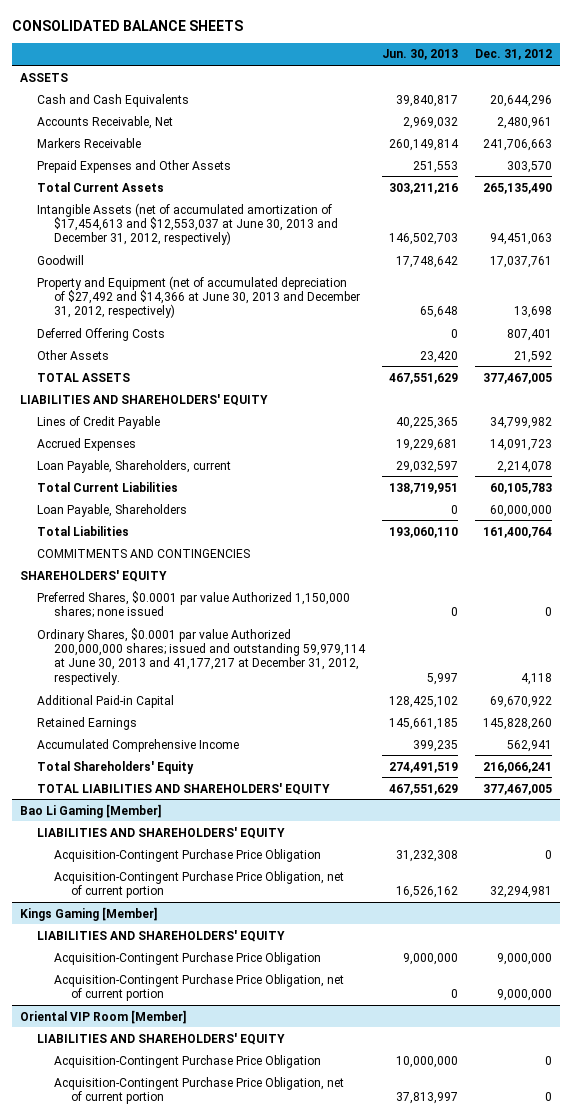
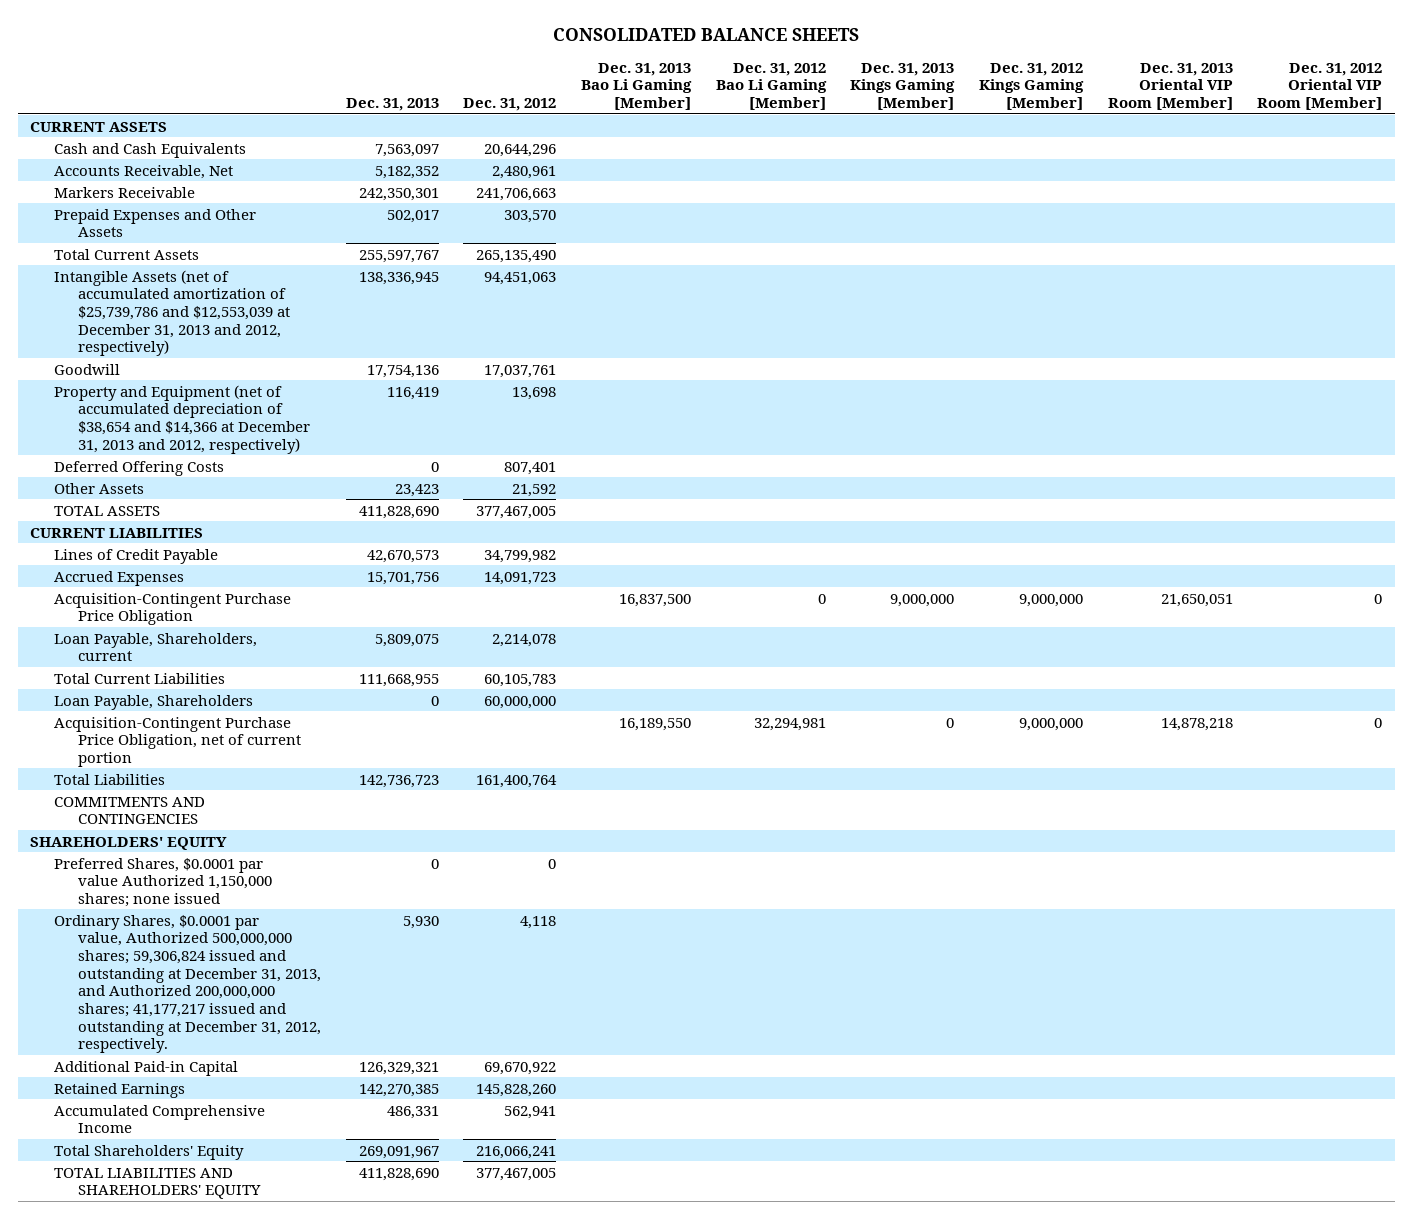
- | Jun. 30, 2013 | Dec. 31, 2012
+ | Dec. 31, 2013 | Dec. 31, 2012 | Dec. 31, 2013 Bao Li Gaming [Member] | Dec. 31, 2012 Bao Li Gaming [Member] | Dec. 31, 2013 Kings Gaming [Member] | Dec. 31, 2012 Kings Gaming [Member] | Dec. 31, 2013 Oriental VIP Room [Member] | Dec. 31, 2012 Oriental VIP Room [Member]
- ASSETS
+ CURRENT ASSETS
- Intangible Assets (net of accumulated amortization of $17,454,613 and $12,553,037 at June 30, 2013 and December 31, 2012, respectively) | 146,502,703 | 94,451,063
+ Intangible Assets (net of accumulated amortization of $25,739,786 and $12,553,039 at December 31, 2013 and 2012, respectively) | 138,336,945 | 94,451,063 | | | | | |
- Property and Equipment (net of accumulated depreciation of $27,492 and $14,366 at June 30, 2013 and December 31, 2012, respectively) | 65,648 | 13,698
+ Property and Equipment (net of accumulated depreciation of $38,654 and $14,366 at December 31, 2013 and 2012, respectively) | 116,419 | 13,698 | | | | | |
- LIABILITIES AND SHAREHOLDERS' EQUITY
+ CURRENT LIABILITIES
+ Acquisition-Contingent Purchase Price Obligation | | | 16,837,500 | 0 | 9,000,000 | 9,000,000 | 21,650,051 | 0
+ Acquisition-Contingent Purchase Price Obligation, net of current portion | | | 16,189,550 | 32,294,981 | 0 | 9,000,000 | 14,878,218 | 0
- Ordinary Shares, $0.0001 par value Authorized 200,000,000 shares; issued and outstanding 59,979,114 at June 30, 2013 and 41,177,217 at December 31, 2012, respectively. | 5,997 | 4,118
+ Ordinary Shares, $0.0001 par value, Authorized 500,000,000 shares; 59,306,824 issued and outstanding at December 31, 2013, and Authorized 200,000,000 shares; 41,177,217 issued and outstanding at December 31, 2012, respectively. | 5,930 | 4,118 | | | | | |
- Bao Li Gaming [Member]
- LIABILITIES AND SHAREHOLDERS' EQUITY
- Acquisition-Contingent Purchase Price Obligation | 31,232,308 | 0
- Acquisition-Contingent Purchase Price Obligation, net of current portion | 16,526,162 | 32,294,981
- Kings Gaming [Member]
- LIABILITIES AND SHAREHOLDERS' EQUITY
- Acquisition-Contingent Purchase Price Obligation | 9,000,000 | 9,000,000
- Acquisition-Contingent Purchase Price Obligation, net of current portion | 0 | 9,000,000
- Oriental VIP Room [Member]
- LIABILITIES AND SHAREHOLDERS' EQUITY
- Acquisition-Contingent Purchase Price Obligation | 10,000,000 | 0
- Acquisition-Contingent Purchase Price Obligation, net of current portion | 37,813,997 | 0

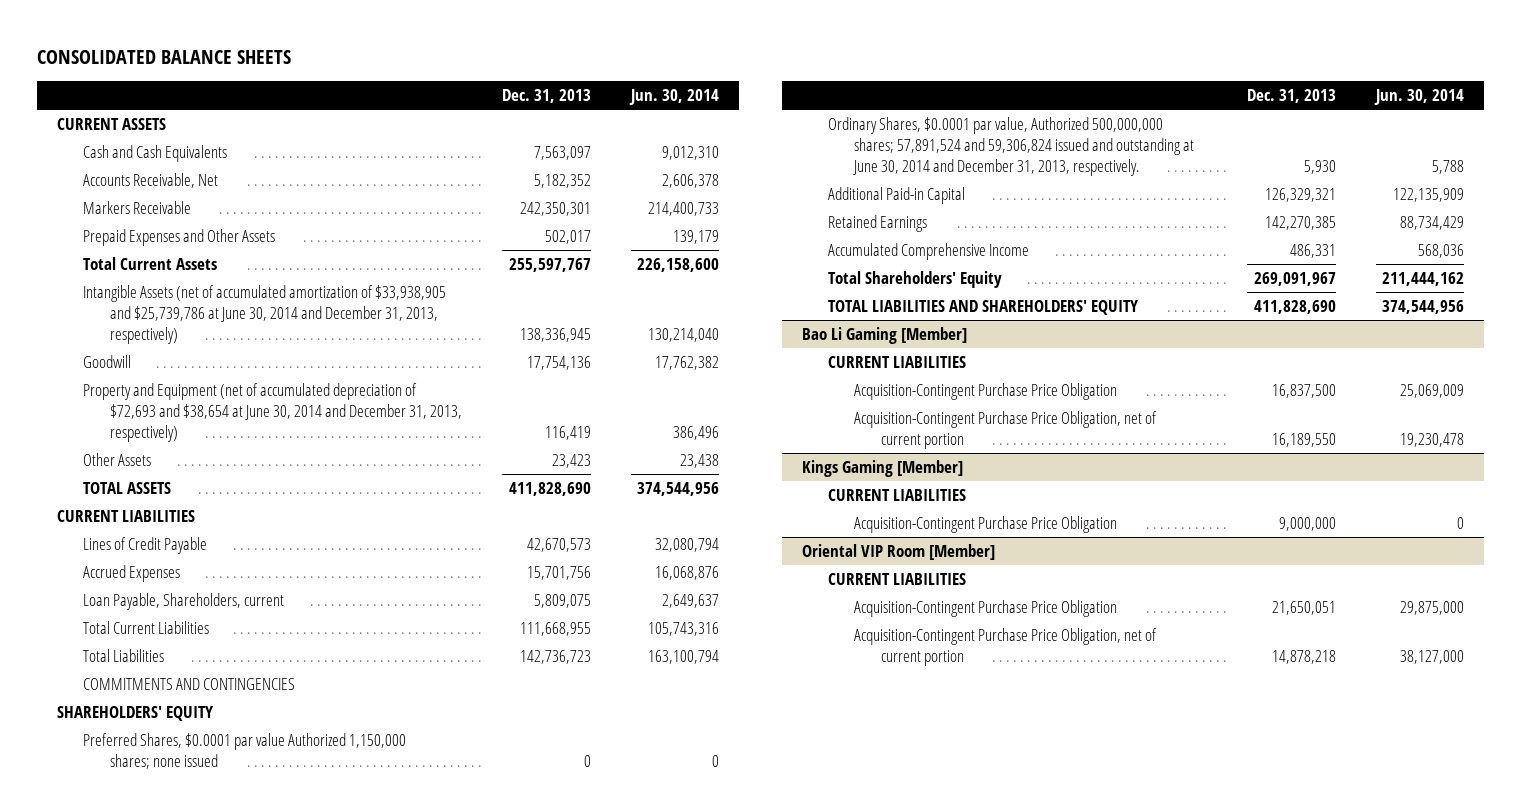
- | Dec. 31, 2013 | Dec. 31, 2012 | Dec. 31, 2013 Bao Li Gaming [Member] | Dec. 31, 2012 Bao Li Gaming [Member] | Dec. 31, 2013 Kings Gaming [Member] | Dec. 31, 2012 Kings Gaming [Member] | Dec. 31, 2013 Oriental VIP Room [Member] | Dec. 31, 2012 Oriental VIP Room [Member]
+ | Dec. 31, 2013 | Jun. 30, 2014
- Intangible Assets (net of accumulated amortization of $25,739,786 and $12,553,039 at December 31, 2013 and 2012, respectively) | 138,336,945 | 94,451,063 | | | | | |
+ Intangible Assets (net of accumulated amortization of $33,938,905 and $25,739,786 at June 30, 2014 and December 31, 2013, respectively) | 138,336,945 | 130,214,040
- Property and Equipment (net of accumulated depreciation of $38,654 and $14,366 at December 31, 2013 and 2012, respectively) | 116,419 | 13,698 | | | | | |
- Deferred Offering Costs | 0 | 807,401 | | | | | |
+ Property and Equipment (net of accumulated depreciation of $72,693 and $38,654 at June 30, 2014 and December 31, 2013, respectively) | 116,419 | 386,496
- Acquisition-Contingent Purchase Price Obligation | | | 16,837,500 | 0 | 9,000,000 | 9,000,000 | 21,650,051 | 0
- Loan Payable, Shareholders | 0 | 60,000,000 | | | | | |
- Acquisition-Contingent Purchase Price Obligation, net of current portion | | | 16,189,550 | 32,294,981 | 0 | 9,000,000 | 14,878,218 | 0
- Ordinary Shares, $0.0001 par value, Authorized 500,000,000 shares; 59,306,824 issued and outstanding at December 31, 2013, and Authorized 200,000,000 shares; 41,177,217 issued and outstanding at December 31, 2012, respectively. | 5,930 | 4,118 | | | | | |
+ Ordinary Shares, $0.0001 par value, Authorized 500,000,000 shares; 57,891,524 and 59,306,824 issued and outstanding at June 30, 2014 and December 31, 2013, respectively. | 5,930 | 5,788
+ Bao Li Gaming [Member]
+ CURRENT LIABILITIES
+ Acquisition-Contingent Purchase Price Obligation | 16,837,500 | 25,069,009
+ Acquisition-Contingent Purchase Price Obligation, net of current portion | 16,189,550 | 19,230,478
+ Kings Gaming [Member]
+ CURRENT LIABILITIES
+ Acquisition-Contingent Purchase Price Obligation | 9,000,000 | 0
+ Oriental VIP Room [Member]
+ CURRENT LIABILITIES
+ Acquisition-Contingent Purchase Price Obligation | 21,650,051 | 29,875,000
+ Acquisition-Contingent Purchase Price Obligation, net of current portion | 14,878,218 | 38,127,000

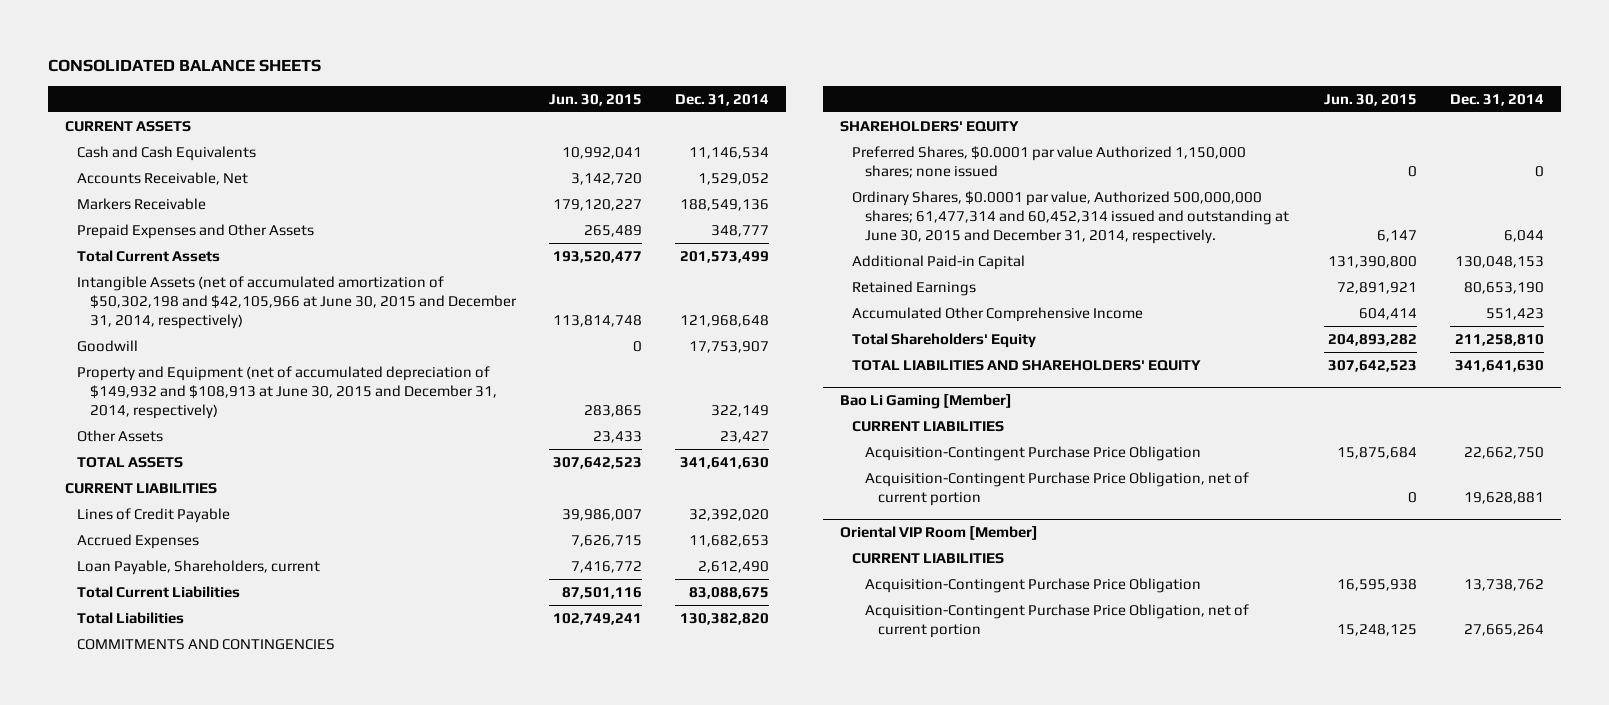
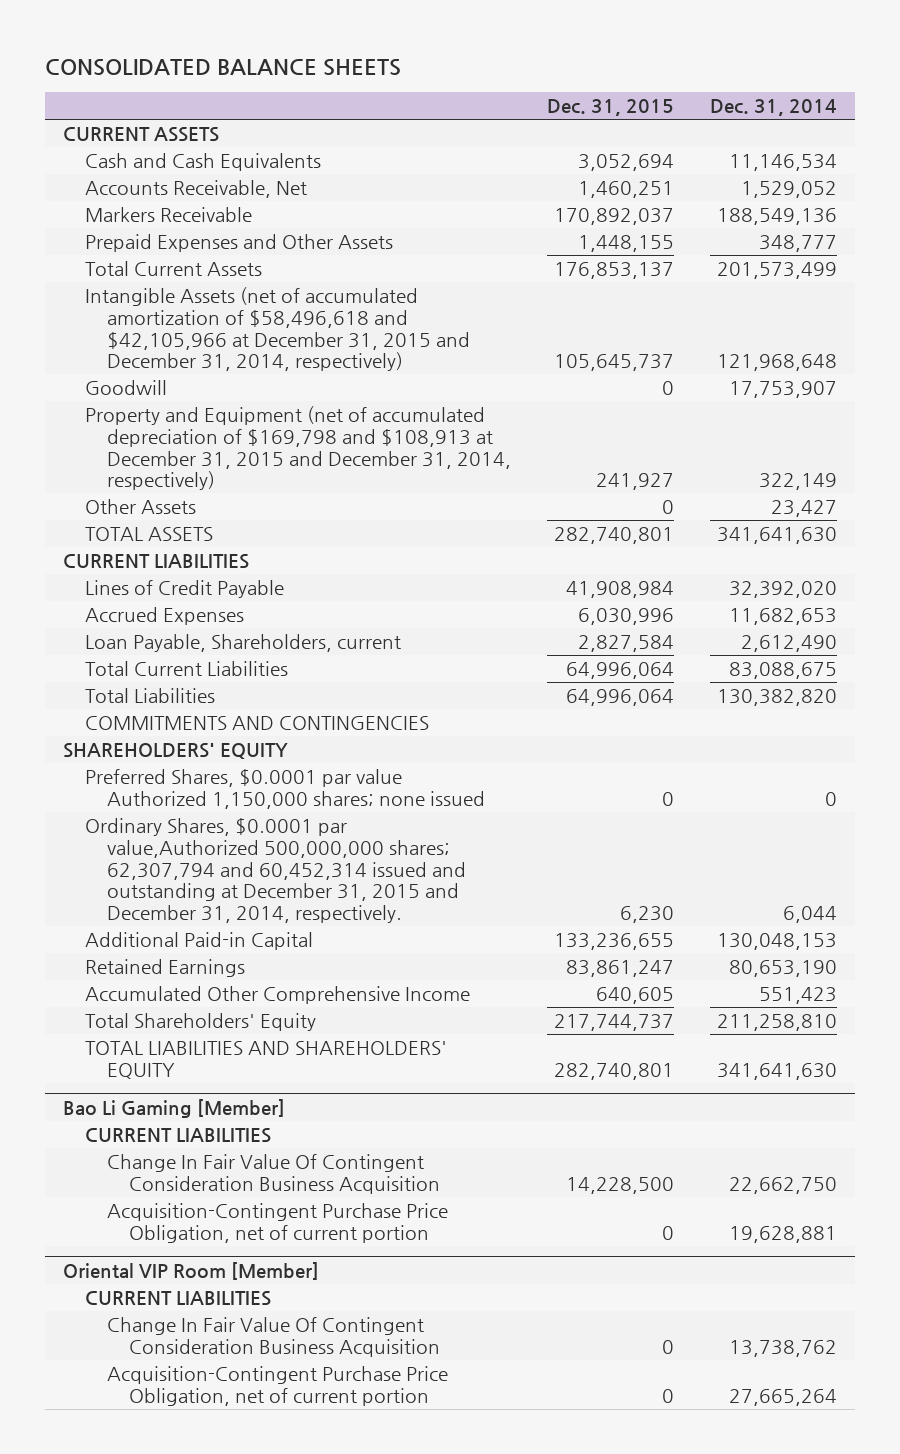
- | Jun. 30, 2015 | Dec. 31, 2014
+ | Dec. 31, 2015 | Dec. 31, 2014
- Intangible Assets (net of accumulated amortization of $50,302,198 and $42,105,966 at June 30, 2015 and December 31, 2014, respectively) | 113,814,748 | 121,968,648
+ Intangible Assets (net of accumulated amortization of $58,496,618 and $42,105,966 at December 31, 2015 and December 31, 2014, respectively) | 105,645,737 | 121,968,648
- Property and Equipment (net of accumulated depreciation of $149,932 and $108,913 at June 30, 2015 and December 31, 2014, respectively) | 283,865 | 322,149
+ Property and Equipment (net of accumulated depreciation of $169,798 and $108,913 at December 31, 2015 and December 31, 2014, respectively) | 241,927 | 322,149
- Ordinary Shares, $0.0001 par value, Authorized 500,000,000 shares; 61,477,314 and 60,452,314 issued and outstanding at June 30, 2015 and December 31, 2014, respectively. | 6,147 | 6,044
+ Ordinary Shares, $0.0001 par value,Authorized 500,000,000 shares; 62,307,794 and 60,452,314 issued and outstanding at December 31, 2015 and December 31, 2014, respectively. | 6,230 | 6,044
@ Bao Li Gaming [Member]
- Acquisition-Contingent Purchase Price Obligation | 15,875,684 | 22,662,750
+ Change In Fair Value Of Contingent Consideration Business Acquisition | 14,228,500 | 22,662,750
@ Oriental VIP Room [Member]
- Acquisition-Contingent Purchase Price Obligation | 16,595,938 | 13,738,762
+ Change In Fair Value Of Contingent Consideration Business Acquisition | 0 | 13,738,762

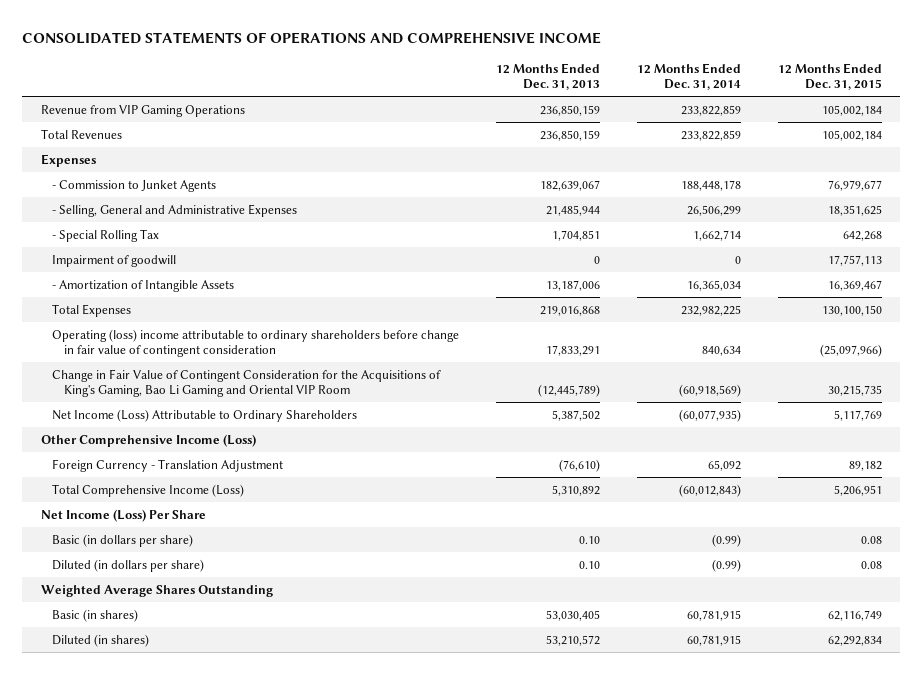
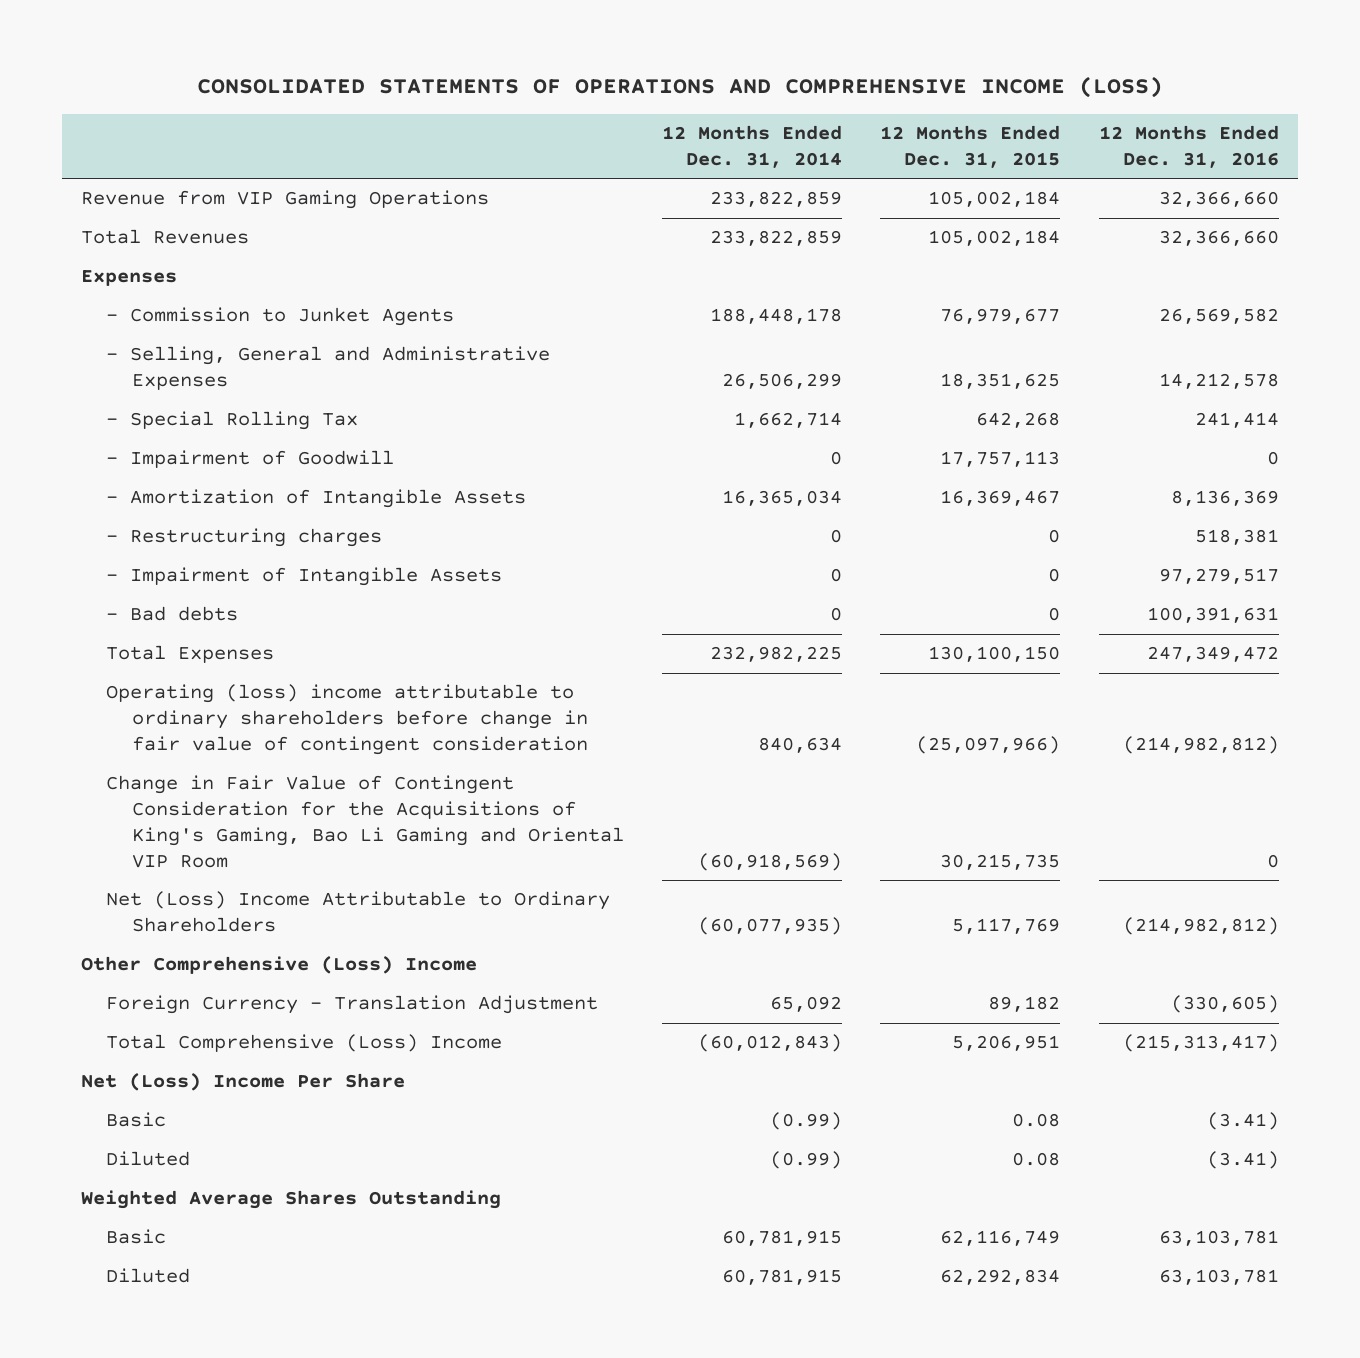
- CONSOLIDATED STATEMENTS OF OPERATIONS AND COMPREHENSIVE INCOME
+ CONSOLIDATED STATEMENTS OF OPERATIONS AND COMPREHENSIVE INCOME (LOSS)
- | 12 Months Ended Dec. 31, 2013 | 12 Months Ended Dec. 31, 2014 | 12 Months Ended Dec. 31, 2015
+ | 12 Months Ended Dec. 31, 2014 | 12 Months Ended Dec. 31, 2015 | 12 Months Ended Dec. 31, 2016
- Impairment of goodwill | 0 | 0 | 17,757,113
+ - Impairment of Goodwill | 0 | 17,757,113 | 0
+ - Restructuring charges | 0 | 0 | 518,381
+ - Impairment of Intangible Assets | 0 | 0 | 97,279,517
+ - Bad debts | 0 | 0 | 100,391,631
- Net Income (Loss) Attributable to Ordinary Shareholders | 5,387,502 | (60,077,935) | 5,117,769
- Other Comprehensive Income (Loss)
+ Net (Loss) Income Attributable to Ordinary Shareholders | (60,077,935) | 5,117,769 | (214,982,812)
+ Other Comprehensive (Loss) Income
- Total Comprehensive Income (Loss) | 5,310,892 | (60,012,843) | 5,206,951
- Net Income (Loss) Per Share
- Basic (in dollars per share) | 0.10 | (0.99) | 0.08
- Diluted (in dollars per share) | 0.10 | (0.99) | 0.08
+ Total Comprehensive (Loss) Income | (60,012,843) | 5,206,951 | (215,313,417)
+ Net (Loss) Income Per Share
+ Basic | (0.99) | 0.08 | (3.41)
+ Diluted | (0.99) | 0.08 | (3.41)
- Basic (in shares) | 53,030,405 | 60,781,915 | 62,116,749
- Diluted (in shares) | 53,210,572 | 60,781,915 | 62,292,834
+ Basic | 60,781,915 | 62,116,749 | 63,103,781
+ Diluted | 60,781,915 | 62,292,834 | 63,103,781

